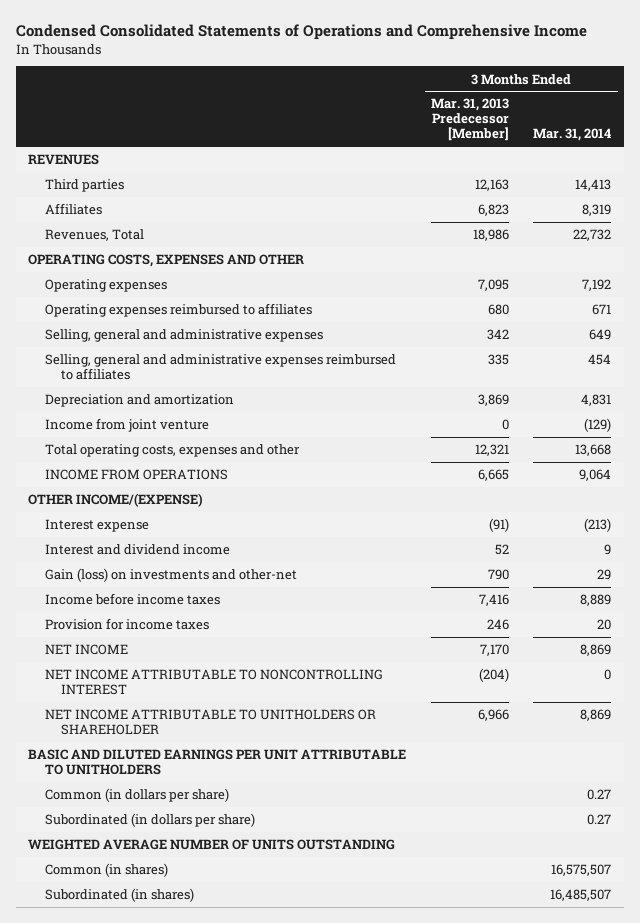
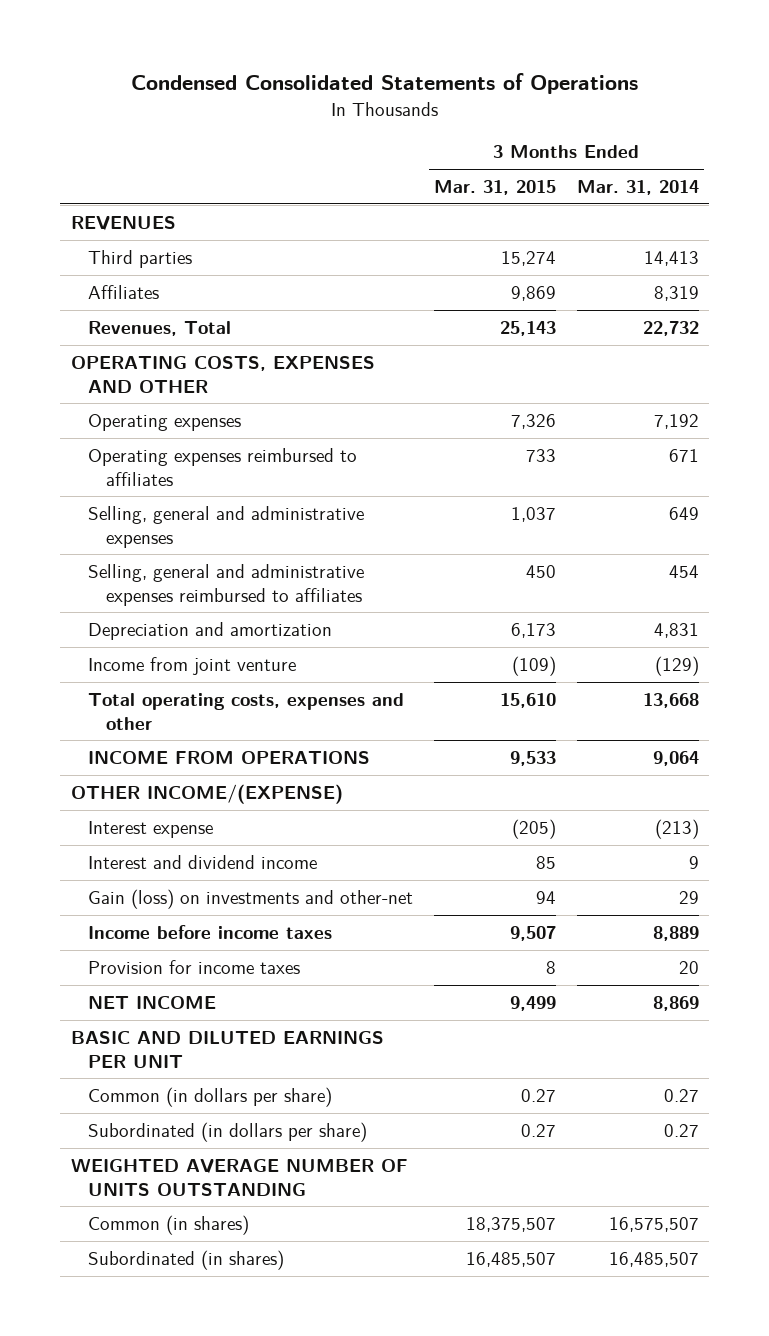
- Condensed Consolidated Statements of Operations and Comprehensive Income
+ Condensed Consolidated Statements of Operations
- | 3 Months Ended Mar. 31, 2013 Predecessor [Member] | 3 Months Ended Mar. 31, 2014
+ | 3 Months Ended Mar. 31, 2015 | 3 Months Ended Mar. 31, 2014
- NET INCOME ATTRIBUTABLE TO NONCONTROLLING INTEREST | (204) | 0
- NET INCOME ATTRIBUTABLE TO UNITHOLDERS OR SHAREHOLDER | 6,966 | 8,869
- BASIC AND DILUTED EARNINGS PER UNIT ATTRIBUTABLE TO UNITHOLDERS
+ BASIC AND DILUTED EARNINGS PER UNIT

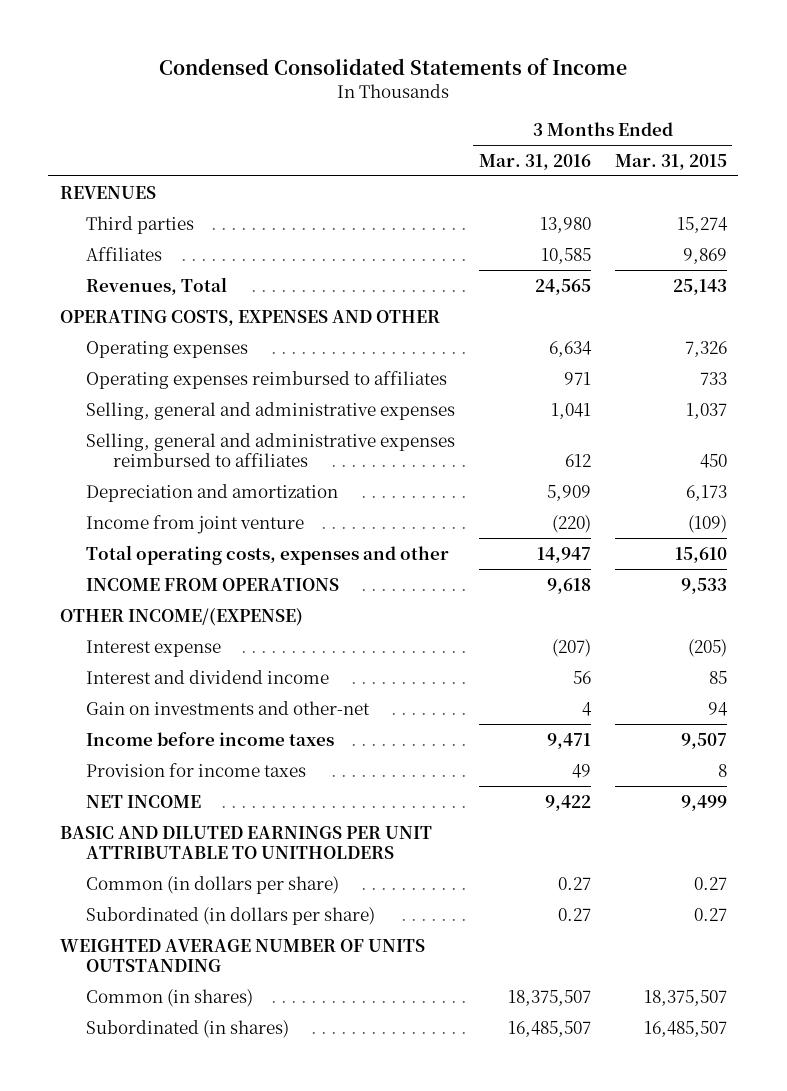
- Condensed Consolidated Statements of Operations
+ Condensed Consolidated Statements of Income
- | 3 Months Ended Mar. 31, 2015 | 3 Months Ended Mar. 31, 2014
+ | 3 Months Ended Mar. 31, 2016 | 3 Months Ended Mar. 31, 2015
- Gain (loss) on investments and other-net | 94 | 29
+ Gain on investments and other-net | 4 | 94
- BASIC AND DILUTED EARNINGS PER UNIT
+ BASIC AND DILUTED EARNINGS PER UNIT ATTRIBUTABLE TO UNITHOLDERS

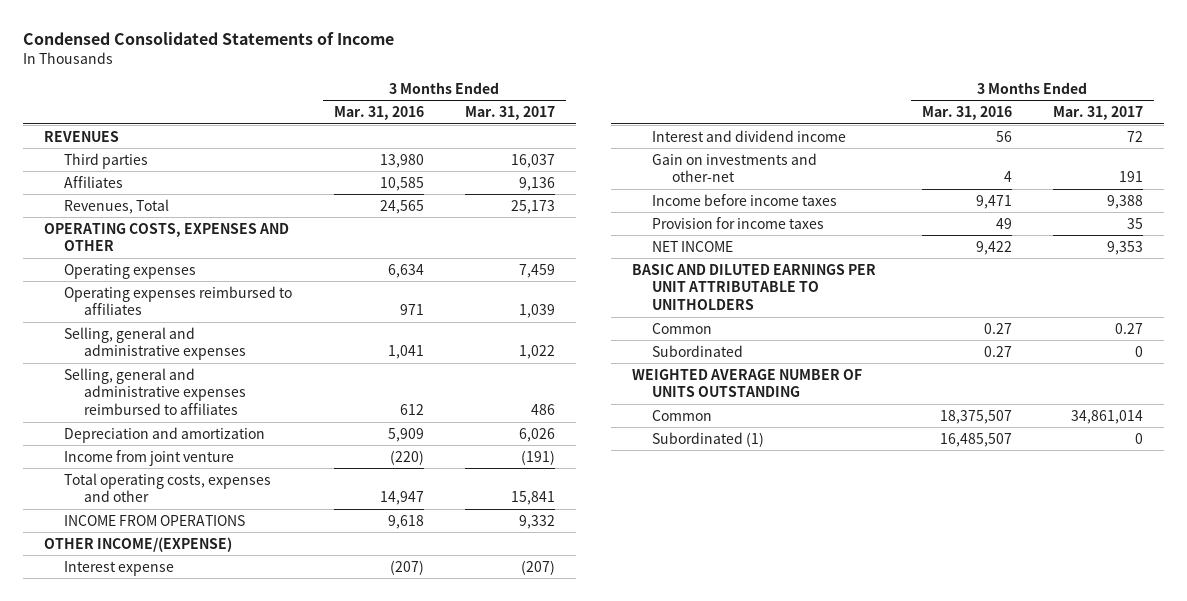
- | 3 Months Ended Mar. 31, 2016 | 3 Months Ended Mar. 31, 2015
+ | 3 Months Ended Mar. 31, 2016 | 3 Months Ended Mar. 31, 2017
- Common (in dollars per share) | 0.27 | 0.27
- Subordinated (in dollars per share) | 0.27 | 0.27
+ Common | 0.27 | 0.27
+ Subordinated | 0.27 | 0
- Common (in shares) | 18,375,507 | 18,375,507
- Subordinated (in shares) | 16,485,507 | 16,485,507
+ Common | 18,375,507 | 34,861,014
+ Subordinated (1) | 16,485,507 | 0

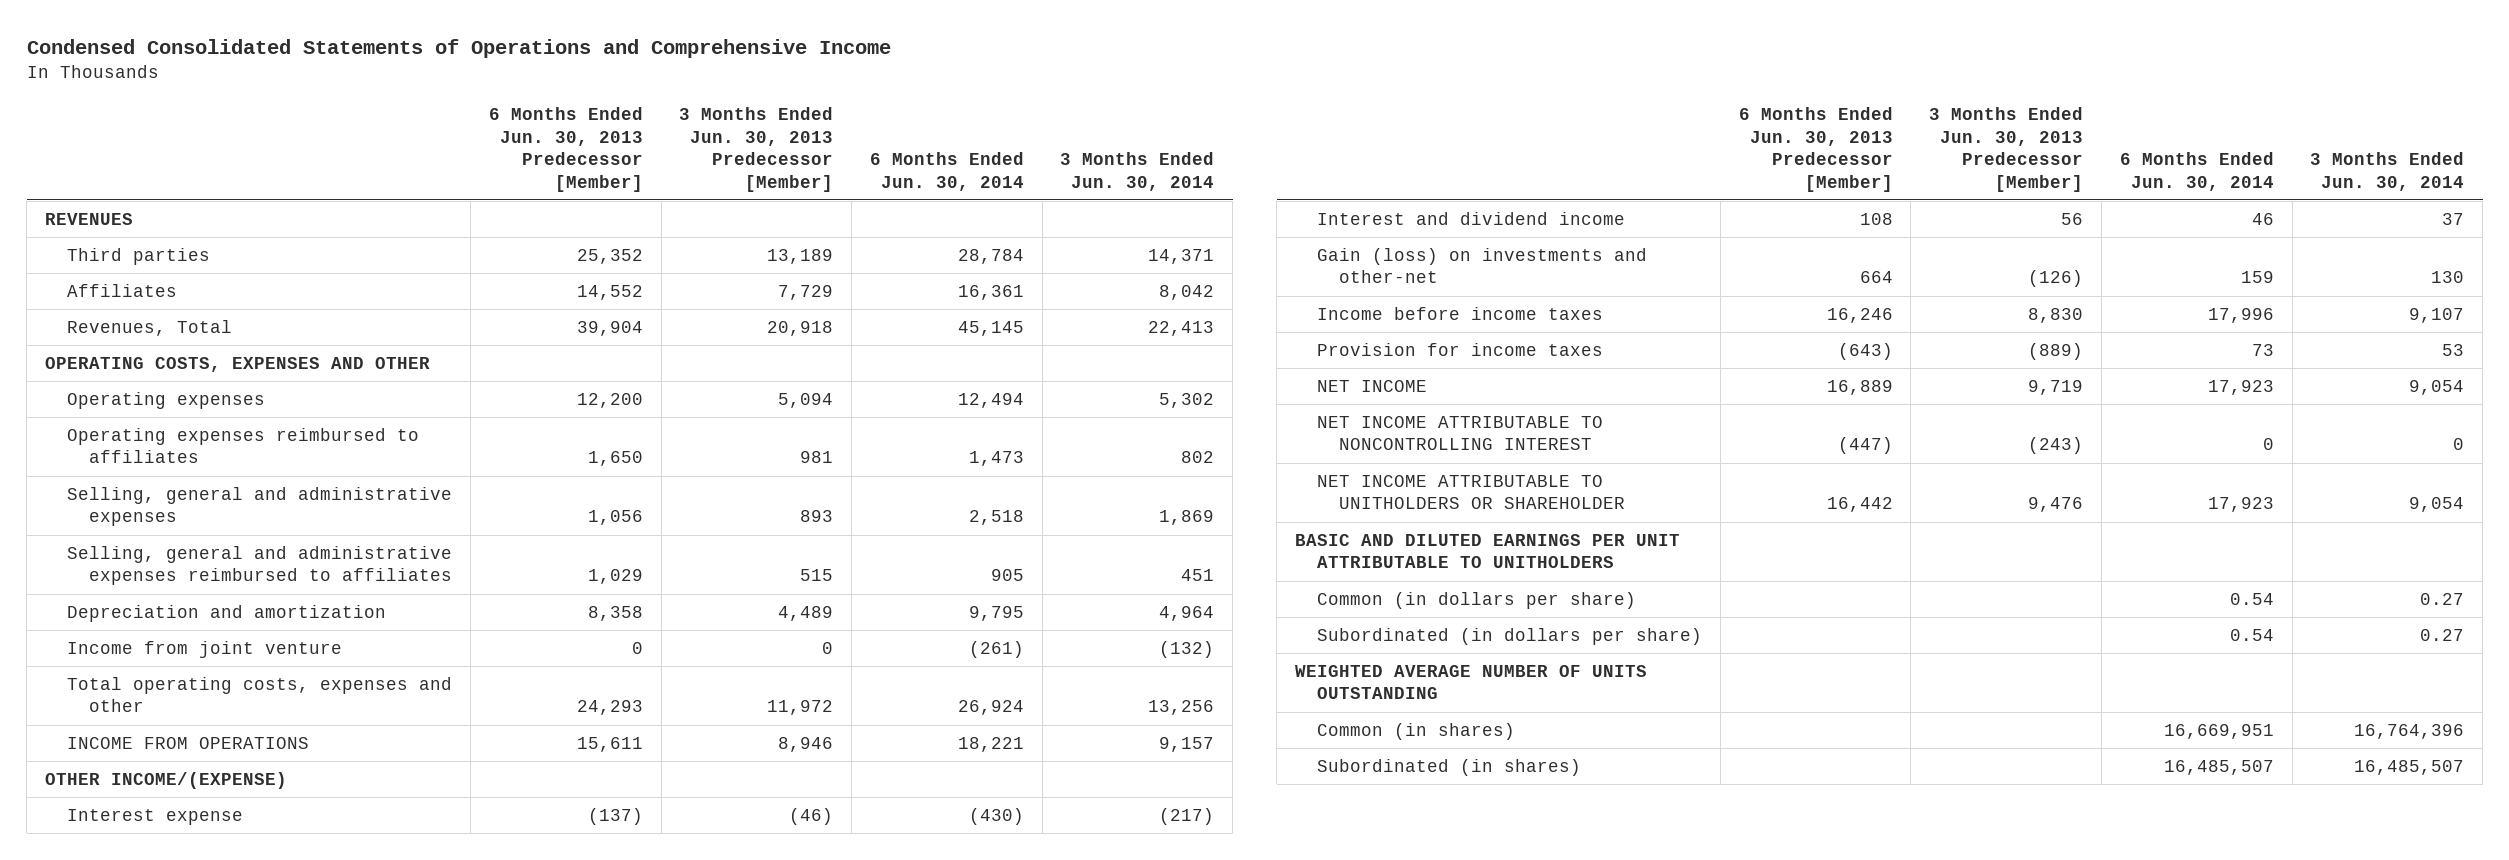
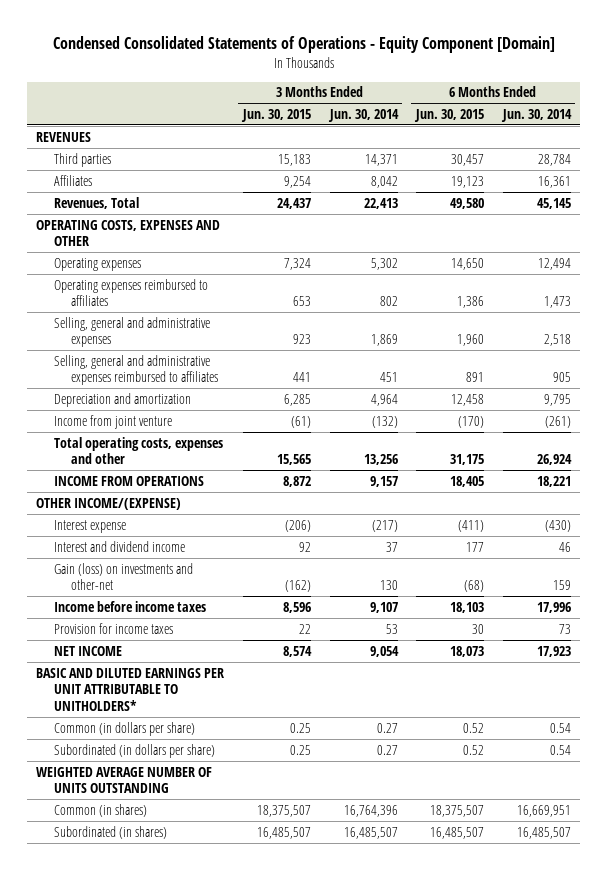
- Condensed Consolidated Statements of Operations and Comprehensive Income
+ Condensed Consolidated Statements of Operations - Equity Component [Domain]
- | 6 Months Ended Jun. 30, 2013 Predecessor [Member] | 3 Months Ended Jun. 30, 2013 Predecessor [Member] | 6 Months Ended Jun. 30, 2014 | 3 Months Ended Jun. 30, 2014
+ | 3 Months Ended Jun. 30, 2015 | 3 Months Ended Jun. 30, 2014 | 6 Months Ended Jun. 30, 2015 | 6 Months Ended Jun. 30, 2014
- NET INCOME ATTRIBUTABLE TO NONCONTROLLING INTEREST | (447) | (243) | 0 | 0
- NET INCOME ATTRIBUTABLE TO UNITHOLDERS OR SHAREHOLDER | 16,442 | 9,476 | 17,923 | 9,054
- BASIC AND DILUTED EARNINGS PER UNIT ATTRIBUTABLE TO UNITHOLDERS
+ BASIC AND DILUTED EARNINGS PER UNIT ATTRIBUTABLE TO UNITHOLDERS*

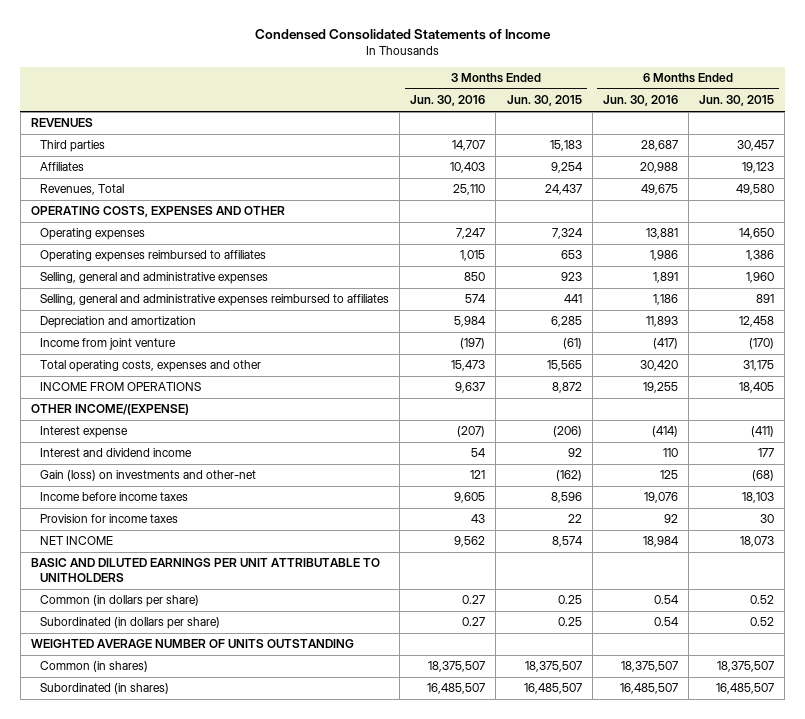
- Condensed Consolidated Statements of Operations - Equity Component [Domain]
+ Condensed Consolidated Statements of Income
- | 3 Months Ended Jun. 30, 2015 | 3 Months Ended Jun. 30, 2014 | 6 Months Ended Jun. 30, 2015 | 6 Months Ended Jun. 30, 2014
+ | 3 Months Ended Jun. 30, 2016 | 3 Months Ended Jun. 30, 2015 | 6 Months Ended Jun. 30, 2016 | 6 Months Ended Jun. 30, 2015
- BASIC AND DILUTED EARNINGS PER UNIT ATTRIBUTABLE TO UNITHOLDERS*
+ BASIC AND DILUTED EARNINGS PER UNIT ATTRIBUTABLE TO UNITHOLDERS

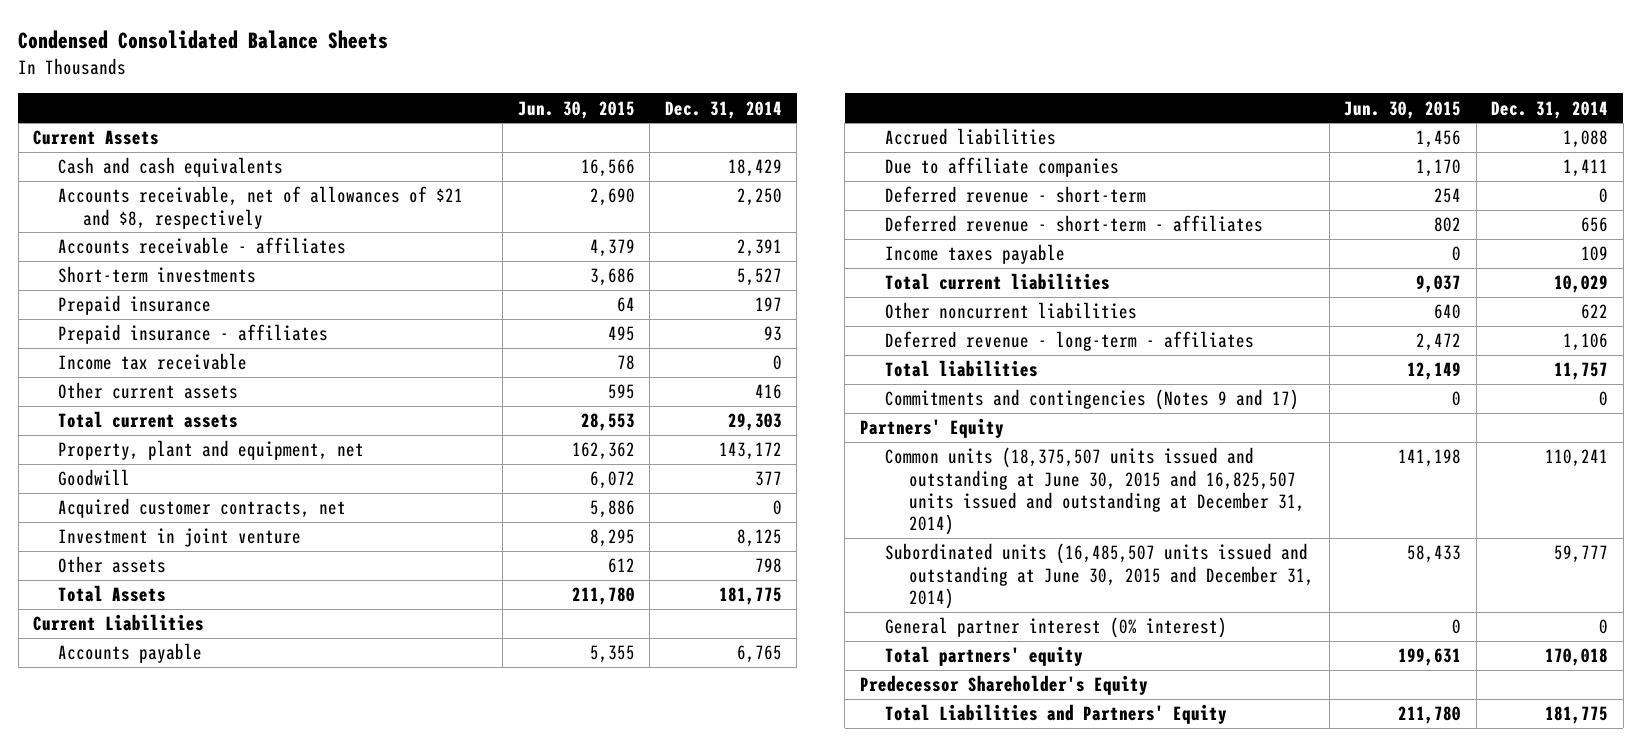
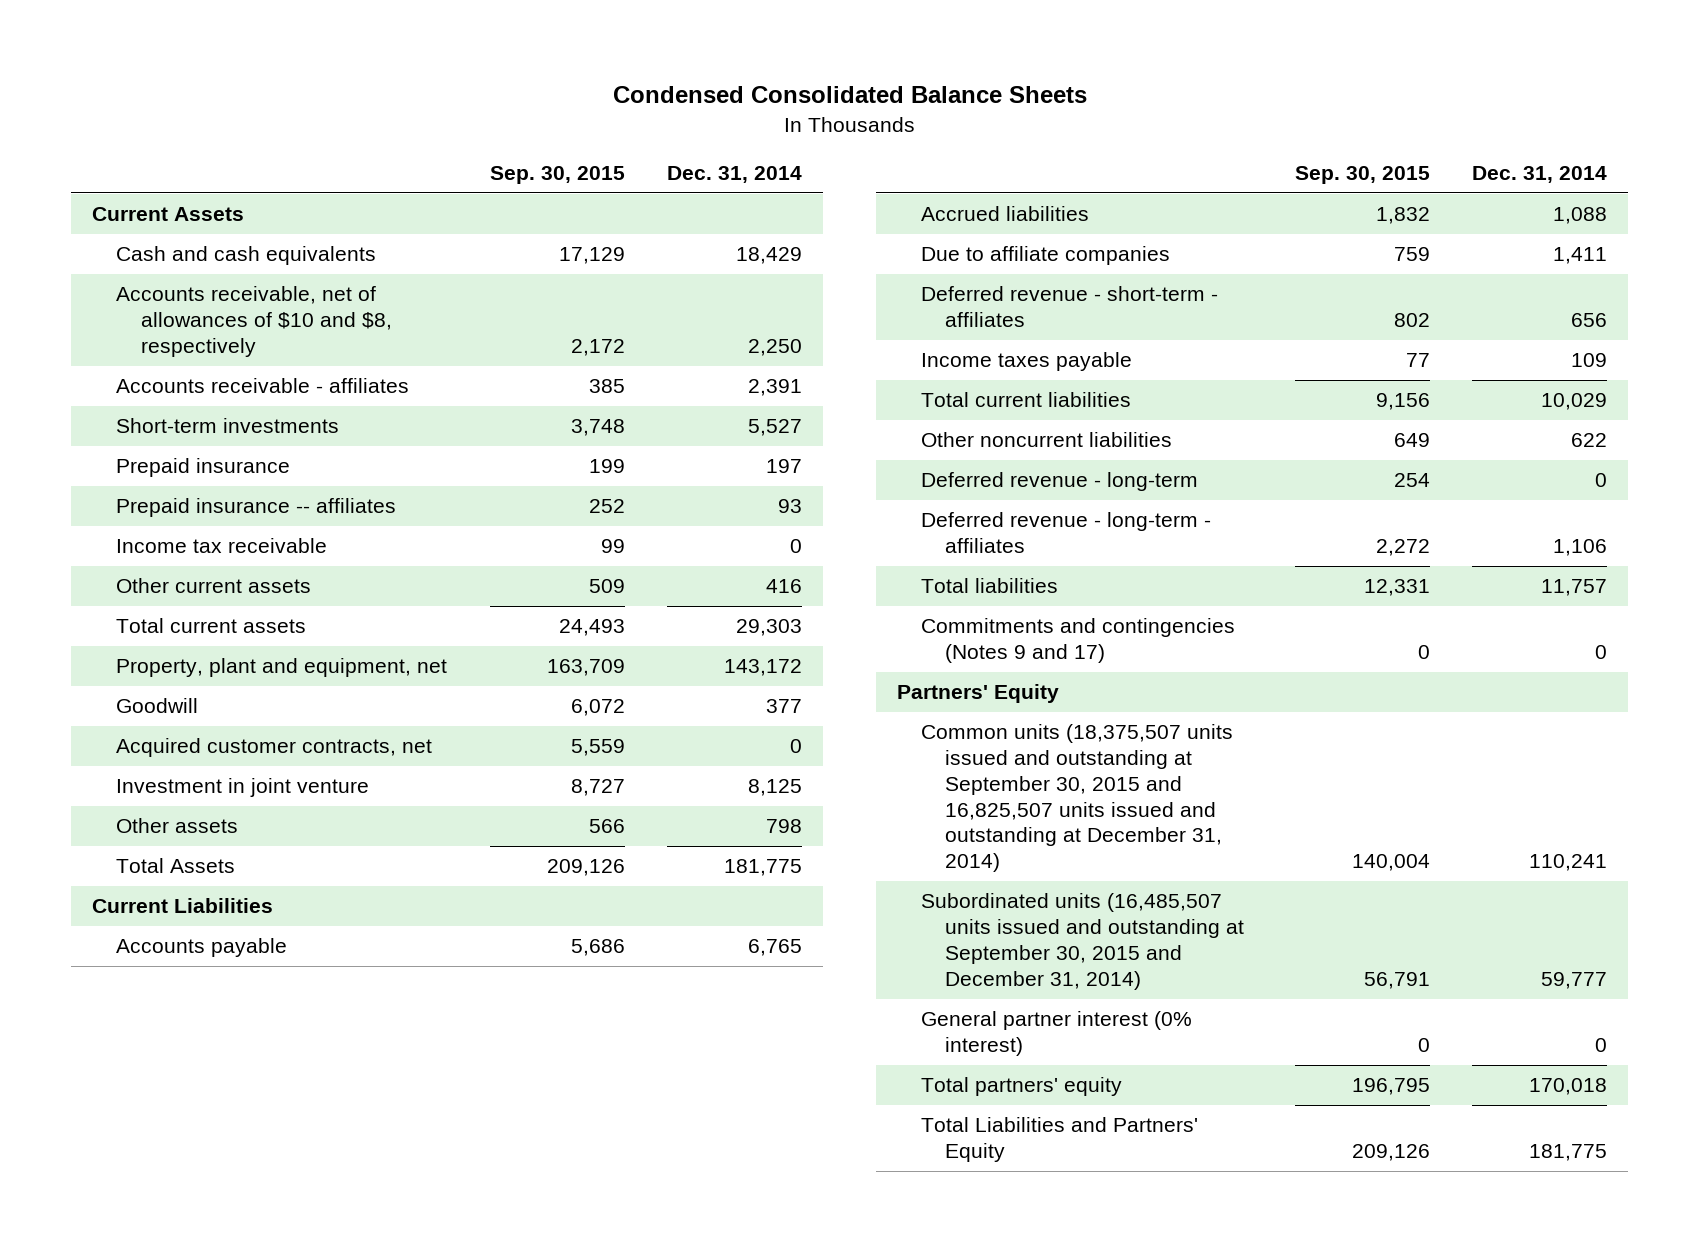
- | Jun. 30, 2015 | Dec. 31, 2014
+ | Sep. 30, 2015 | Dec. 31, 2014
- Accounts receivable, net of allowances of $21 and $8, respectively | 2,690 | 2,250
+ Accounts receivable, net of allowances of $10 and $8, respectively | 2,172 | 2,250
- Prepaid insurance - affiliates | 495 | 93
+ Prepaid insurance -- affiliates | 252 | 93
- Deferred revenue - short-term | 254 | 0
+ Deferred revenue - long-term | 254 | 0
- Common units (18,375,507 units issued and outstanding at June 30, 2015 and 16,825,507 units issued and outstanding at December 31, 2014) | 141,198 | 110,241
- Subordinated units (16,485,507 units issued and outstanding at June 30, 2015 and December 31, 2014) | 58,433 | 59,777
+ Common units (18,375,507 units issued and outstanding at September 30, 2015 and 16,825,507 units issued and outstanding at December 31, 2014) | 140,004 | 110,241
+ Subordinated units (16,485,507 units issued and outstanding at September 30, 2015 and December 31, 2014) | 56,791 | 59,777
- Predecessor Shareholder's Equity

